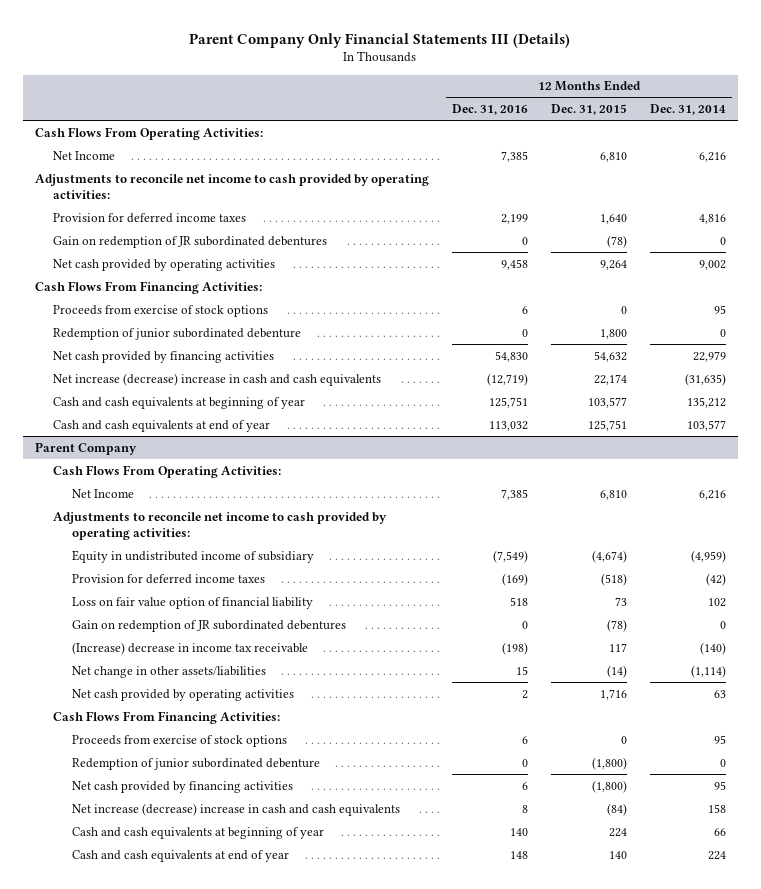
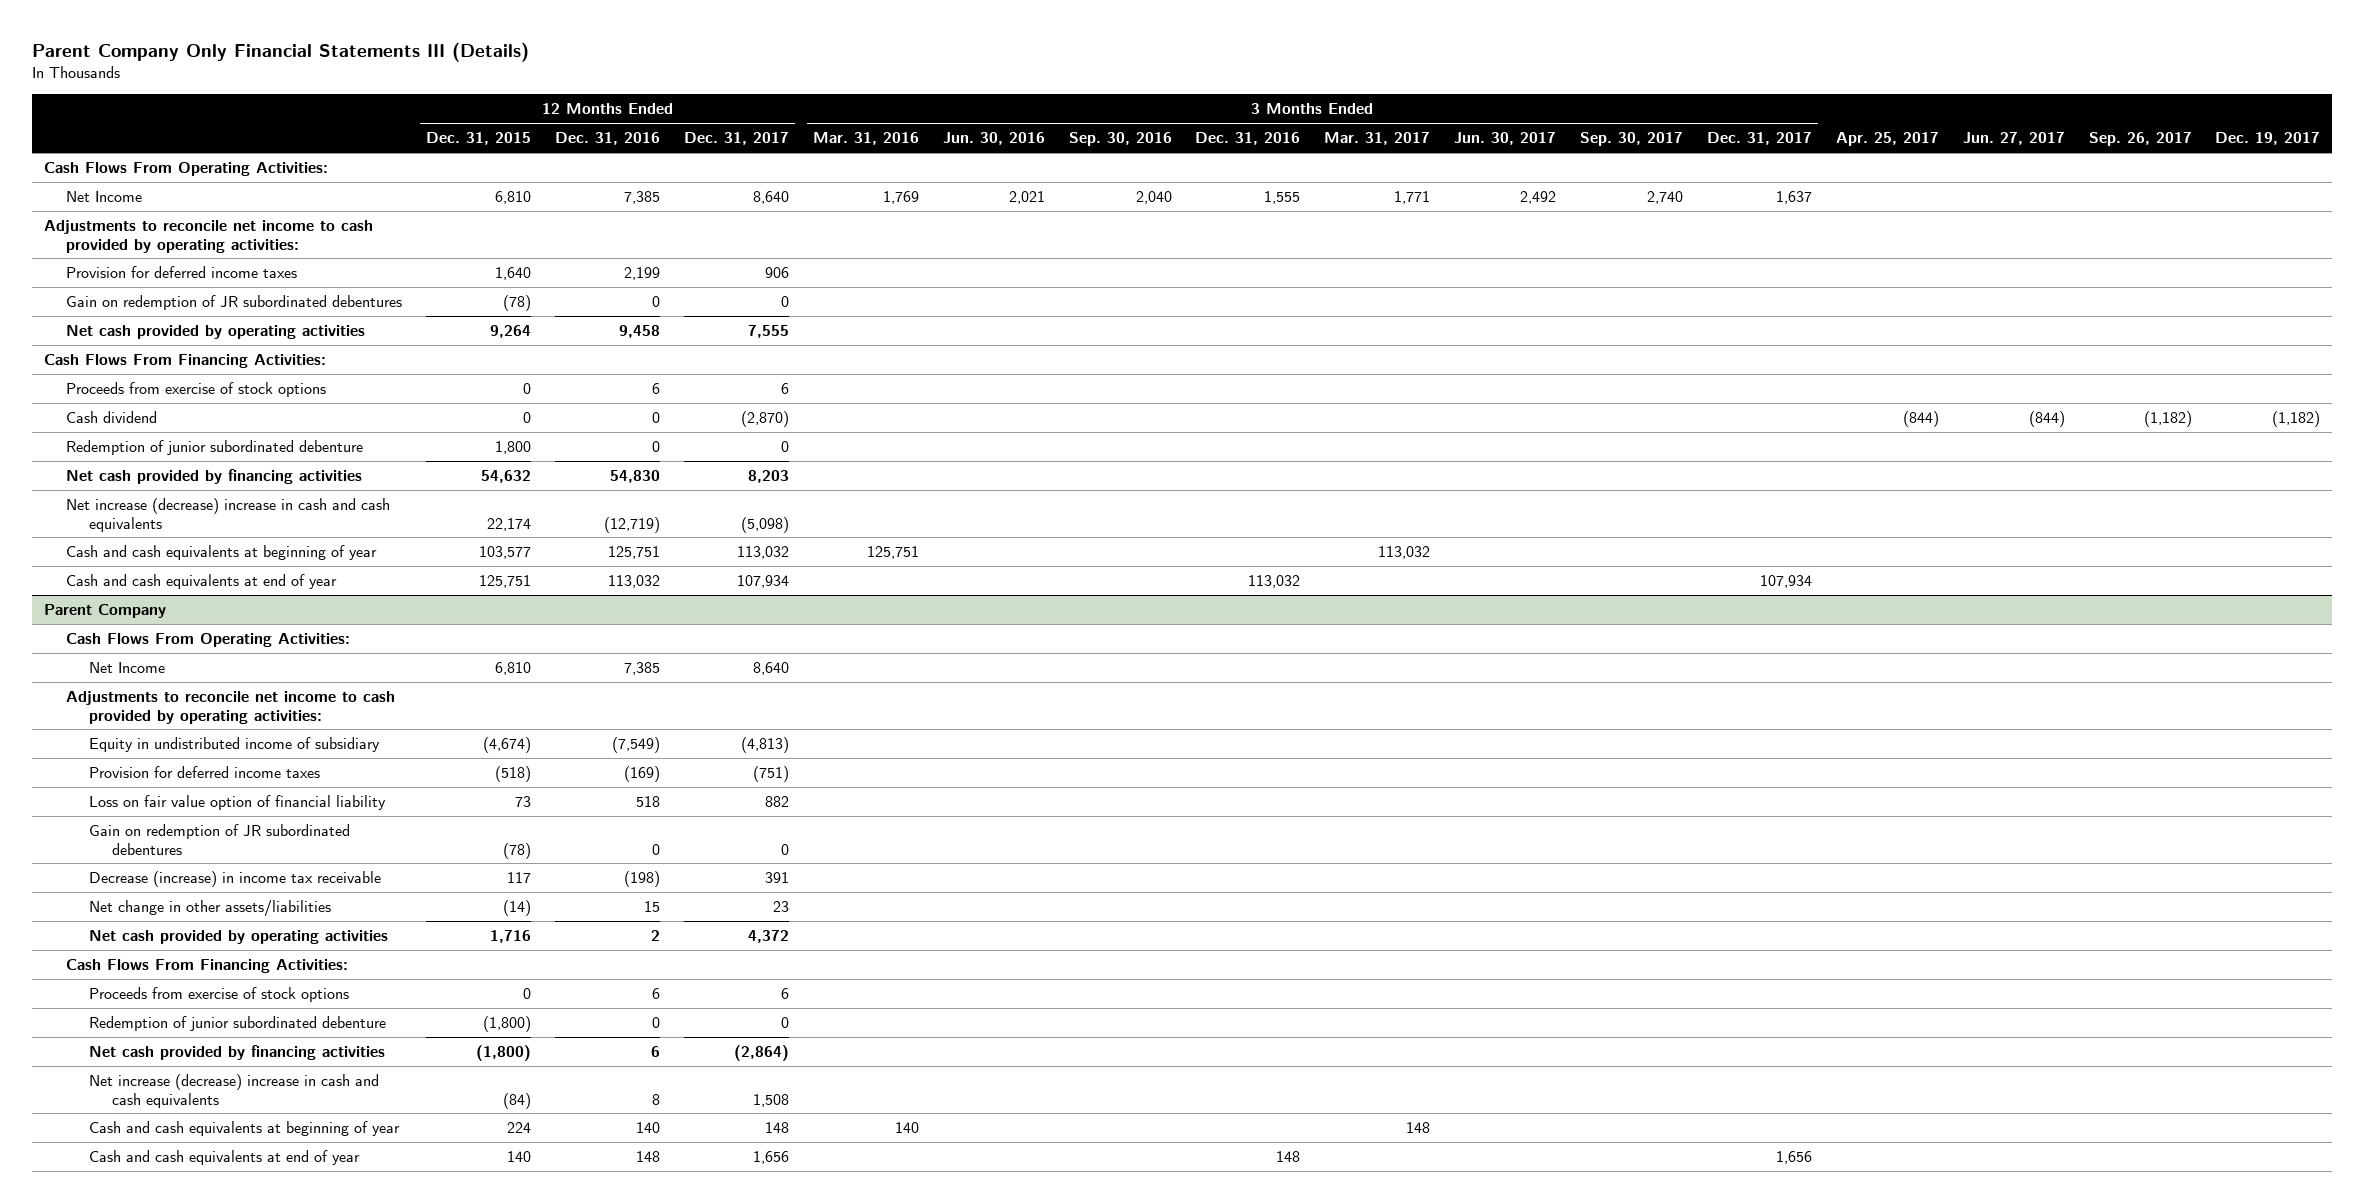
- | 12 Months Ended Dec. 31, 2016 | 12 Months Ended Dec. 31, 2015 | 12 Months Ended Dec. 31, 2014
+ | 12 Months Ended Dec. 31, 2015 | 12 Months Ended Dec. 31, 2016 | 12 Months Ended Dec. 31, 2017 | 3 Months Ended Mar. 31, 2016 | 3 Months Ended Jun. 30, 2016 | 3 Months Ended Sep. 30, 2016 | 3 Months Ended Dec. 31, 2016 | 3 Months Ended Mar. 31, 2017 | 3 Months Ended Jun. 30, 2017 | 3 Months Ended Sep. 30, 2017 | 3 Months Ended Dec. 31, 2017 | Apr. 25, 2017 | Jun. 27, 2017 | Sep. 26, 2017 | Dec. 19, 2017
+ Cash dividend | 0 | 0 | (2,870) | | | | | | | | | (844) | (844) | (1,182) | (1,182)
@ Parent Company
- (Increase) decrease in income tax receivable | (198) | 117 | (140)
+ Decrease (increase) in income tax receivable | 117 | (198) | 391 | | | | | | | | | | | |

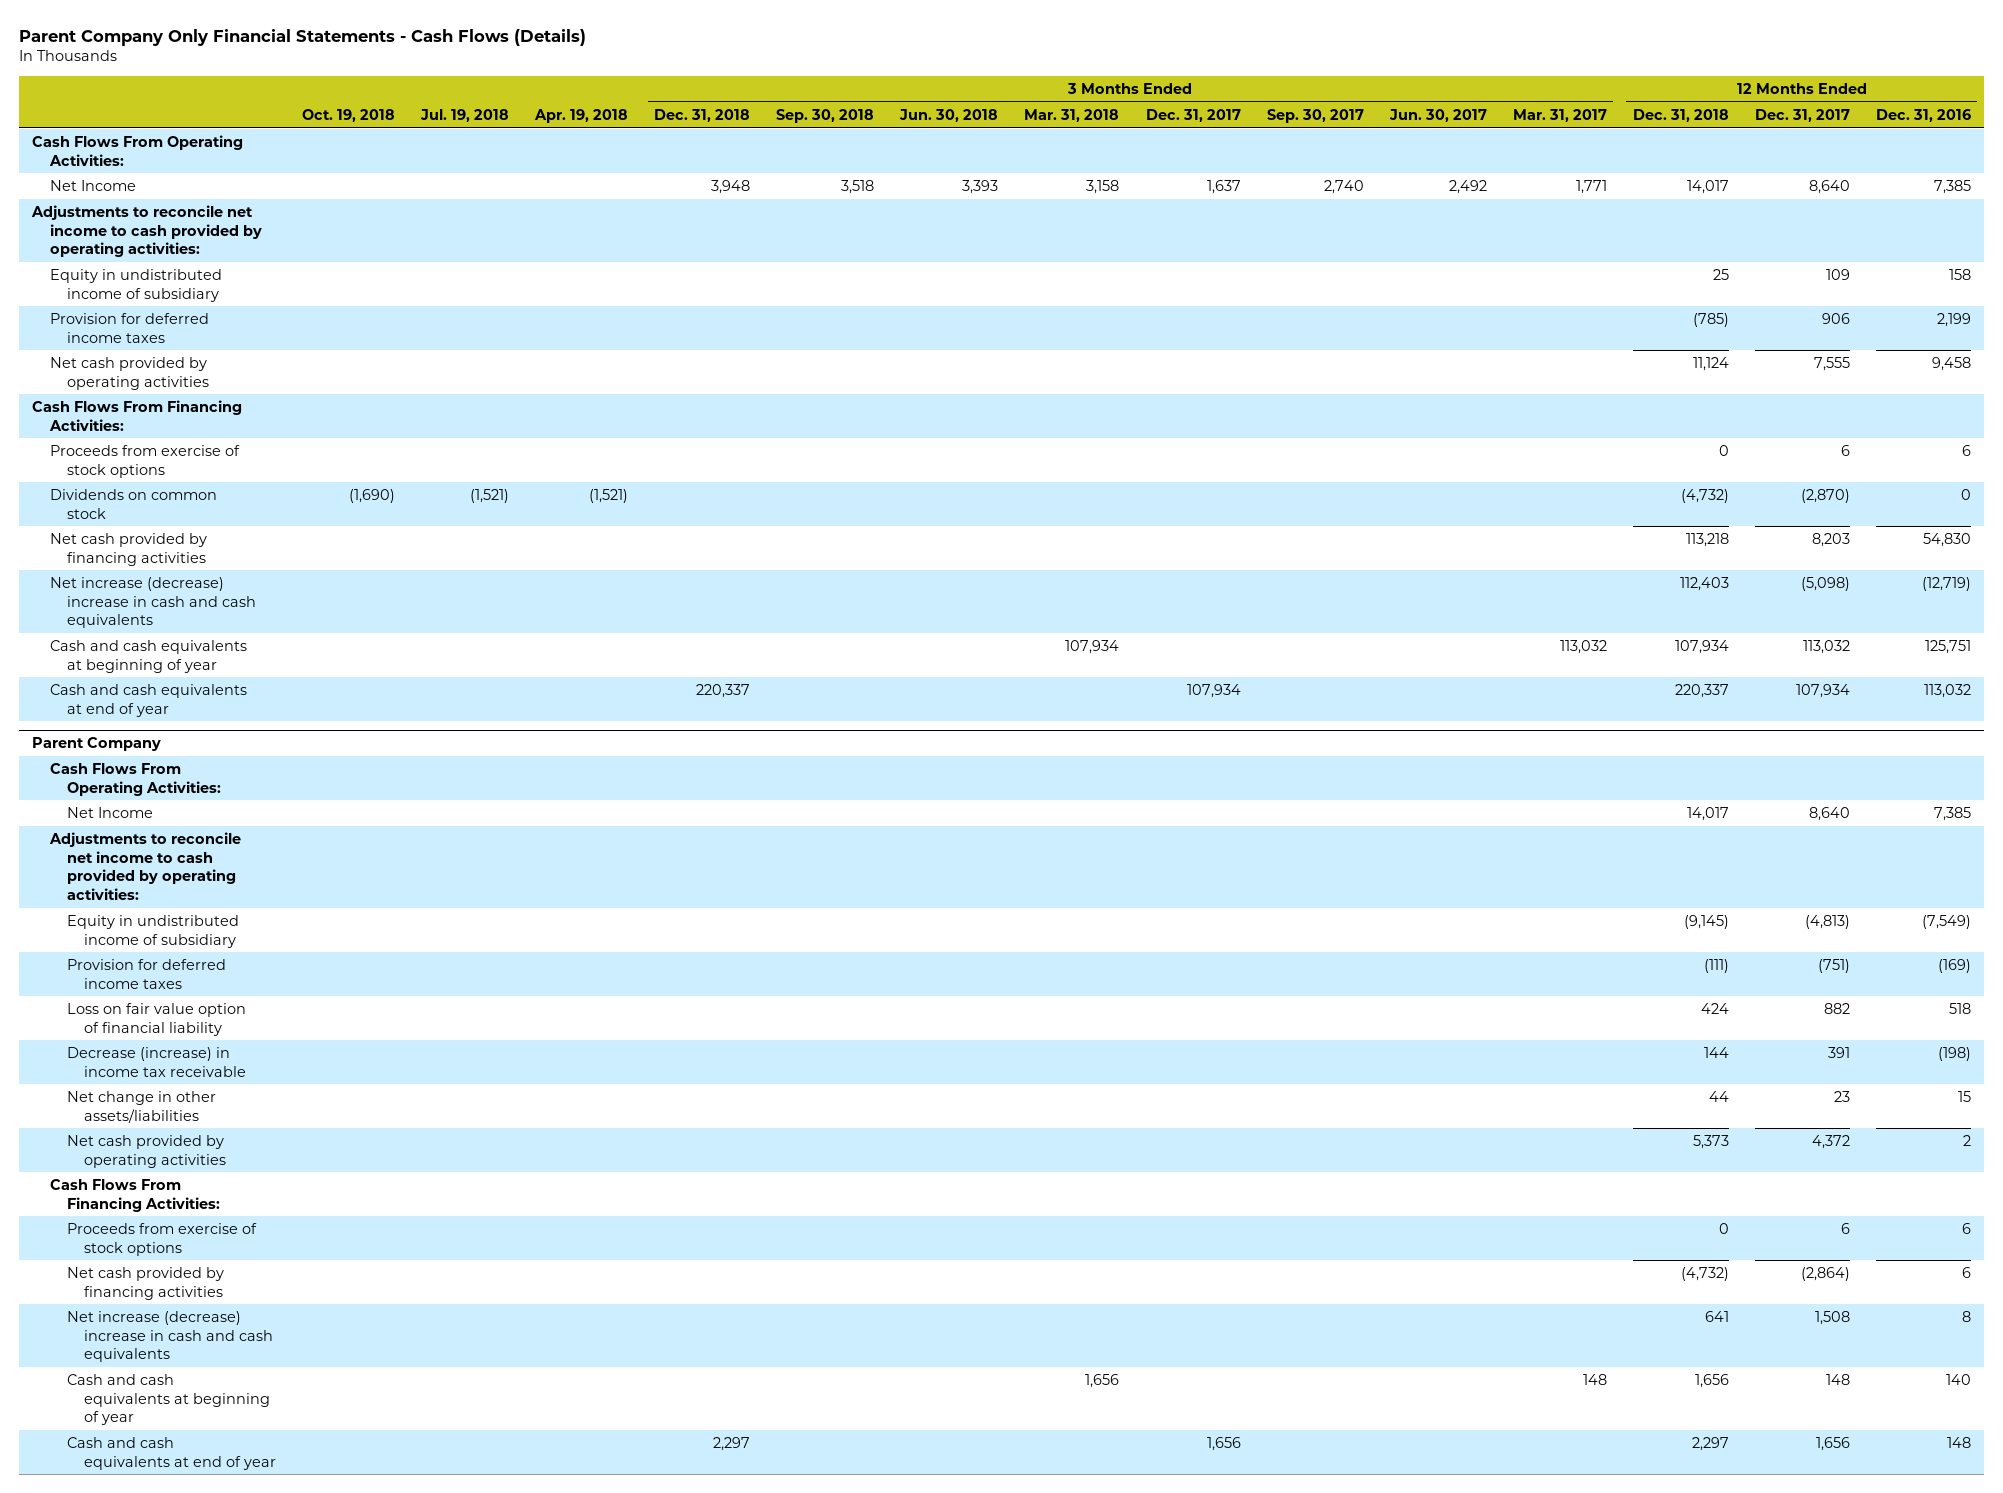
- Parent Company Only Financial Statements III (Details)
+ Parent Company Only Financial Statements - Cash Flows (Details)
- | 12 Months Ended Dec. 31, 2015 | 12 Months Ended Dec. 31, 2016 | 12 Months Ended Dec. 31, 2017 | 3 Months Ended Mar. 31, 2016 | 3 Months Ended Jun. 30, 2016 | 3 Months Ended Sep. 30, 2016 | 3 Months Ended Dec. 31, 2016 | 3 Months Ended Mar. 31, 2017 | 3 Months Ended Jun. 30, 2017 | 3 Months Ended Sep. 30, 2017 | 3 Months Ended Dec. 31, 2017 | Apr. 25, 2017 | Jun. 27, 2017 | Sep. 26, 2017 | Dec. 19, 2017
+ | Oct. 19, 2018 | Jul. 19, 2018 | Apr. 19, 2018 | 3 Months Ended Dec. 31, 2018 | 3 Months Ended Sep. 30, 2018 | 3 Months Ended Jun. 30, 2018 | 3 Months Ended Mar. 31, 2018 | 3 Months Ended Dec. 31, 2017 | 3 Months Ended Sep. 30, 2017 | 3 Months Ended Jun. 30, 2017 | 3 Months Ended Mar. 31, 2017 | 12 Months Ended Dec. 31, 2018 | 12 Months Ended Dec. 31, 2017 | 12 Months Ended Dec. 31, 2016
+ Equity in undistributed income of subsidiary | | | | | | | | | | | | 25 | 109 | 158
- Gain on redemption of JR subordinated debentures | (78) | 0 | 0 | | | | | | | | | | | |
- Cash dividend | 0 | 0 | (2,870) | | | | | | | | | (844) | (844) | (1,182) | (1,182)
- Redemption of junior subordinated debenture | 1,800 | 0 | 0 | | | | | | | | | | | |
+ Dividends on common stock | (1,690) | (1,521) | (1,521) | | | | | | | | | (4,732) | (2,870) | 0
@ Parent Company
- Gain on redemption of JR subordinated debentures | (78) | 0 | 0 | | | | | | | | | | | |
- Redemption of junior subordinated debenture | (1,800) | 0 | 0 | | | | | | | | | | | |

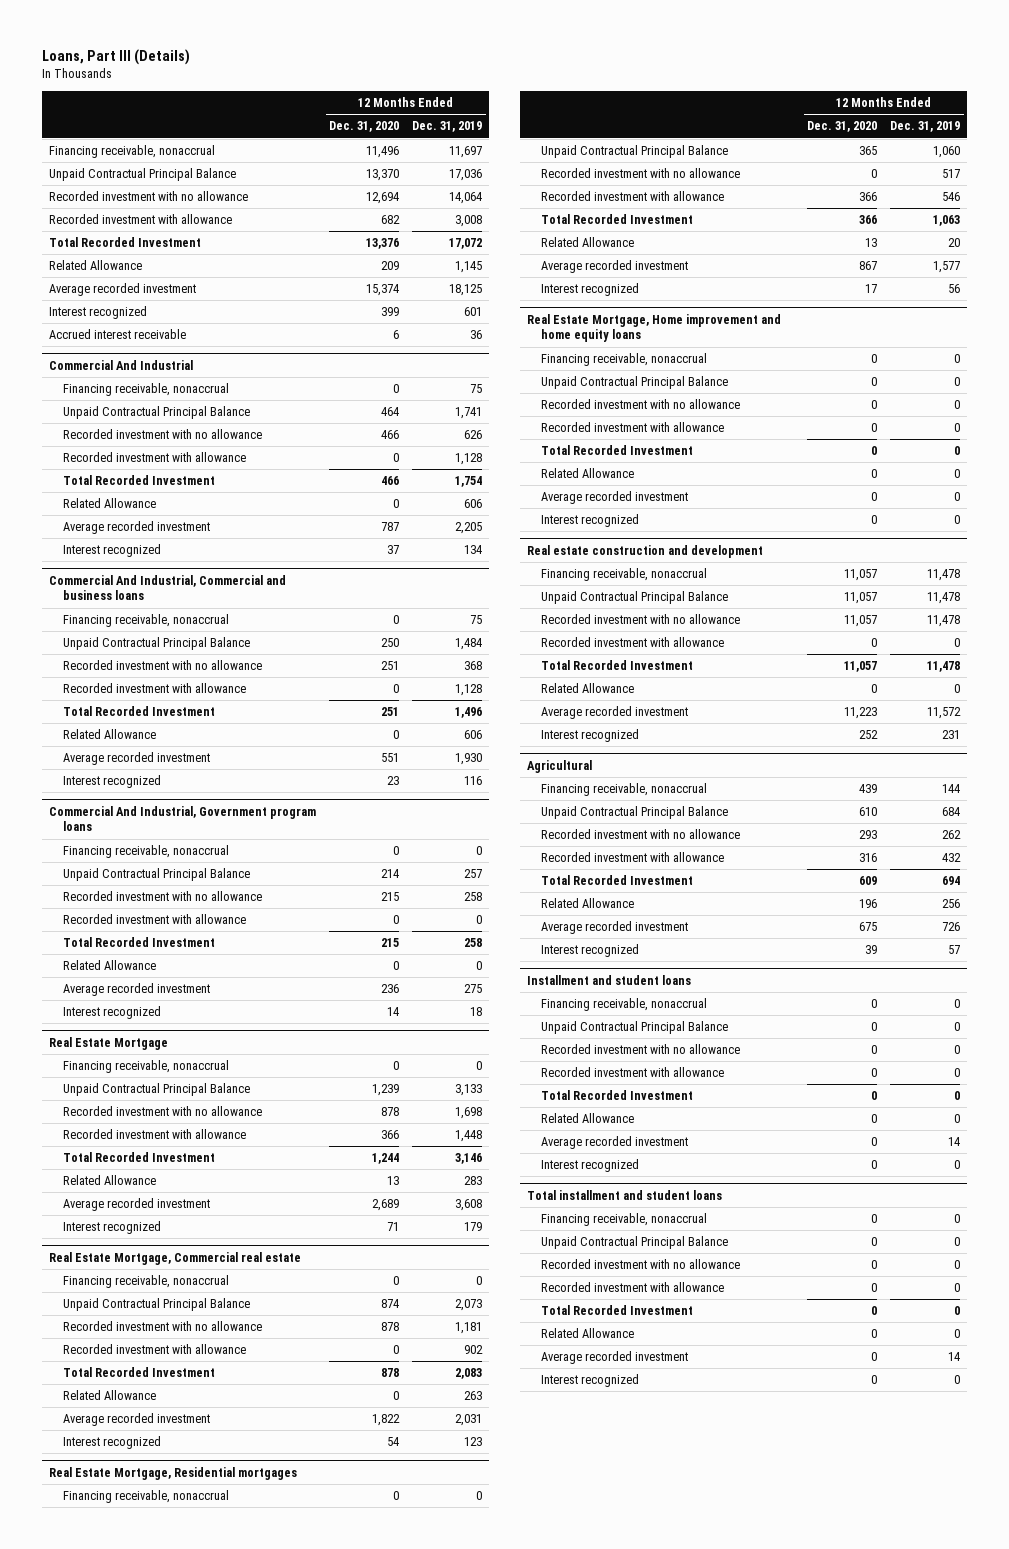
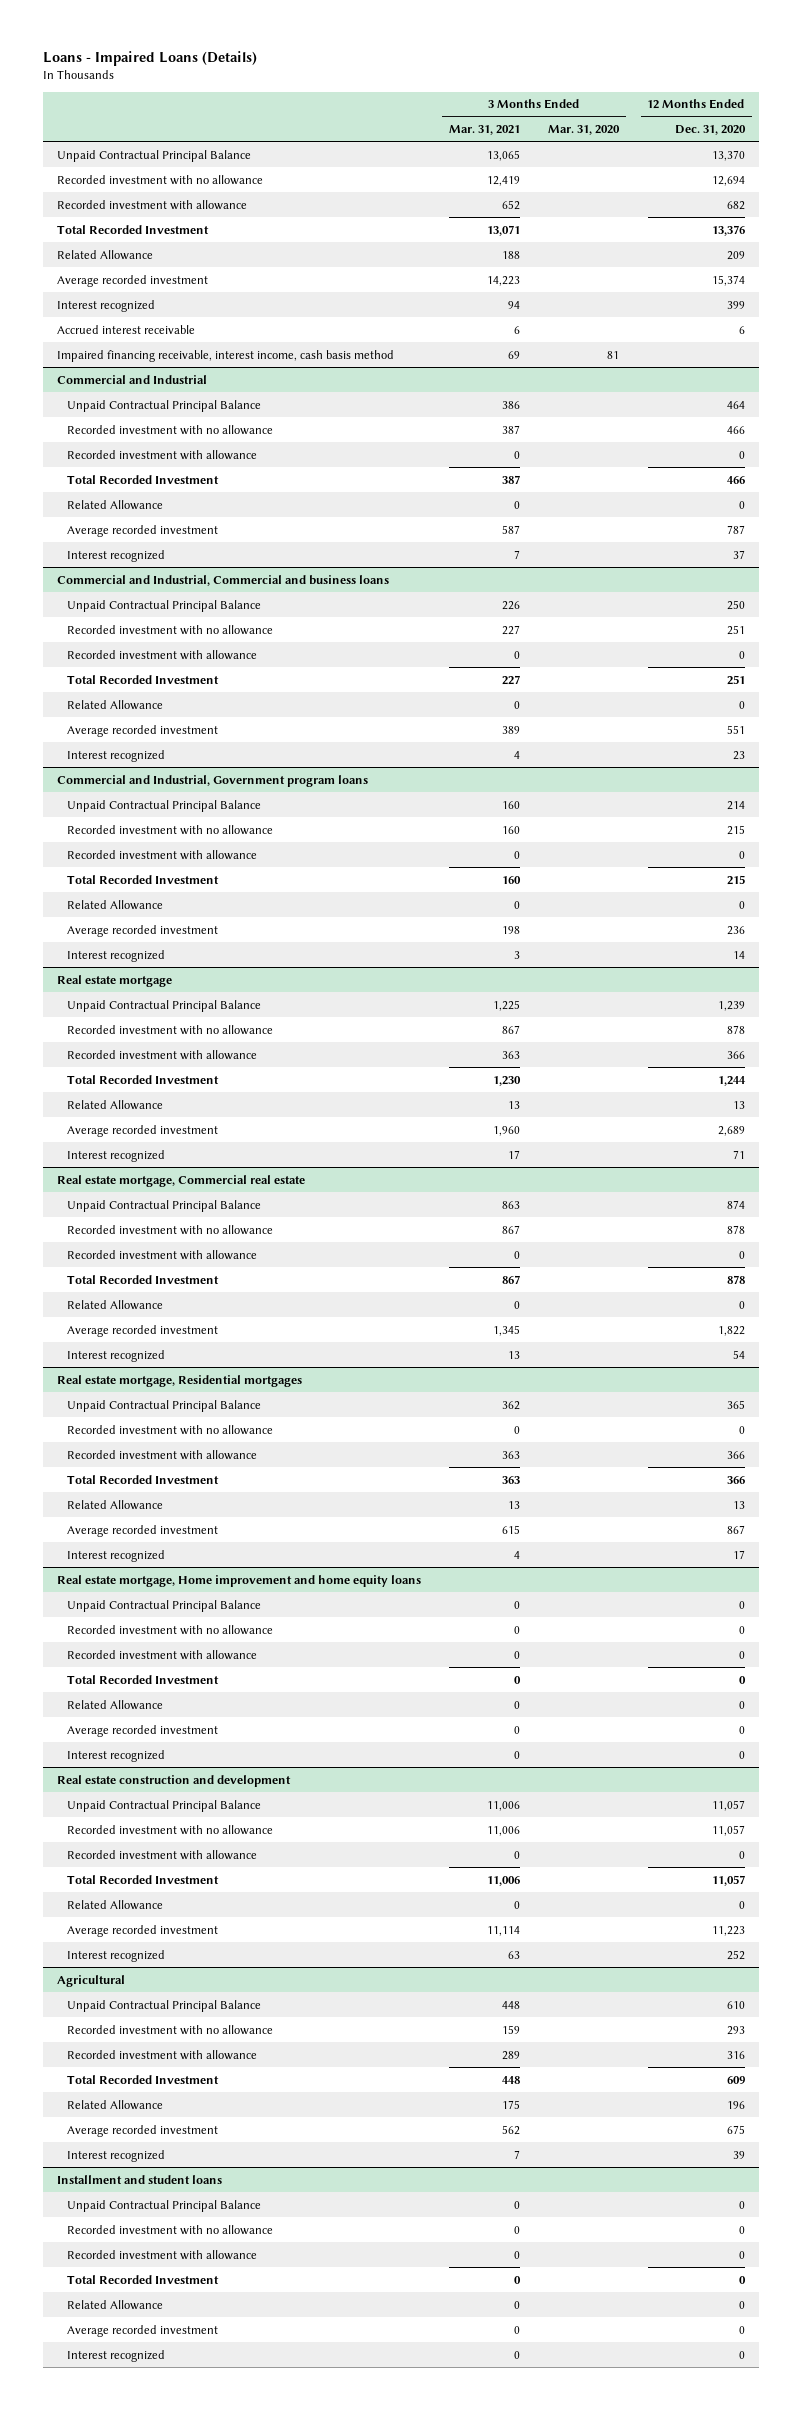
- Loans, Part III (Details)
+ Loans - Impaired Loans (Details)
- | 12 Months Ended Dec. 31, 2020 | 12 Months Ended Dec. 31, 2019
+ | 3 Months Ended Mar. 31, 2021 | 3 Months Ended Mar. 31, 2020 | 12 Months Ended Dec. 31, 2020
- Financing receivable, nonaccrual | 11,496 | 11,697
- Commercial And Industrial
- Financing receivable, nonaccrual | 0 | 75
+ Impaired financing receivable, interest income, cash basis method | 69 | 81 |
+ Commercial and Industrial
- Commercial And Industrial, Commercial and business loans
- Financing receivable, nonaccrual | 0 | 75
+ Commercial and Industrial, Commercial and business loans
- Commercial And Industrial, Government program loans
- Financing receivable, nonaccrual | 0 | 0
+ Commercial and Industrial, Government program loans
- Real Estate Mortgage
- Financing receivable, nonaccrual | 0 | 0
+ Real estate mortgage
- Real Estate Mortgage, Commercial real estate
- Financing receivable, nonaccrual | 0 | 0
+ Real estate mortgage, Commercial real estate
- Real Estate Mortgage, Residential mortgages
- Financing receivable, nonaccrual | 0 | 0
+ Real estate mortgage, Residential mortgages
- Real Estate Mortgage, Home improvement and home equity loans
- Financing receivable, nonaccrual | 0 | 0
+ Real estate mortgage, Home improvement and home equity loans
@ Real estate construction and development
- Financing receivable, nonaccrual | 11,057 | 11,478
@ Agricultural
- Financing receivable, nonaccrual | 439 | 144
@ Installment and student loans
- Financing receivable, nonaccrual | 0 | 0
- Total installment and student loans
- Financing receivable, nonaccrual | 0 | 0
- Unpaid Contractual Principal Balance | 0 | 0
- Recorded investment with no allowance | 0 | 0
- Recorded investment with allowance | 0 | 0
- Total Recorded Investment | 0 | 0
- Related Allowance | 0 | 0
- Average recorded investment | 0 | 14
- Interest recognized | 0 | 0

